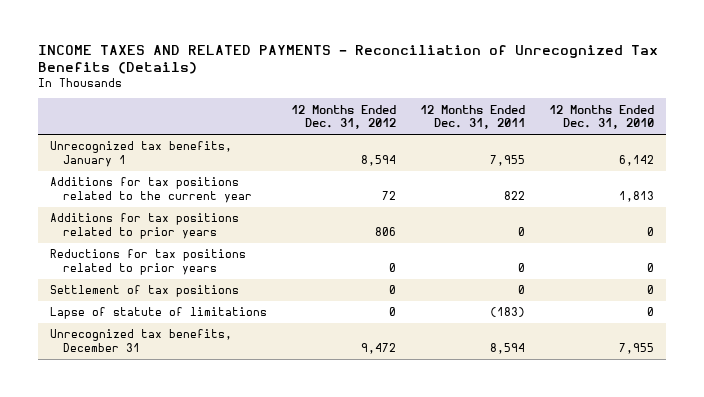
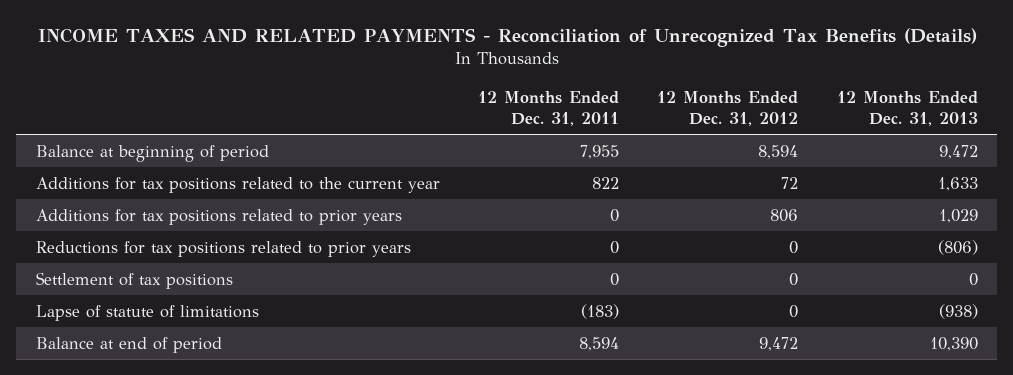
- | 12 Months Ended Dec. 31, 2012 | 12 Months Ended Dec. 31, 2011 | 12 Months Ended Dec. 31, 2010
+ | 12 Months Ended Dec. 31, 2011 | 12 Months Ended Dec. 31, 2012 | 12 Months Ended Dec. 31, 2013
- Unrecognized tax benefits, January 1 | 8,594 | 7,955 | 6,142
+ Balance at beginning of period | 7,955 | 8,594 | 9,472
- Unrecognized tax benefits, December 31 | 9,472 | 8,594 | 7,955
+ Balance at end of period | 8,594 | 9,472 | 10,390

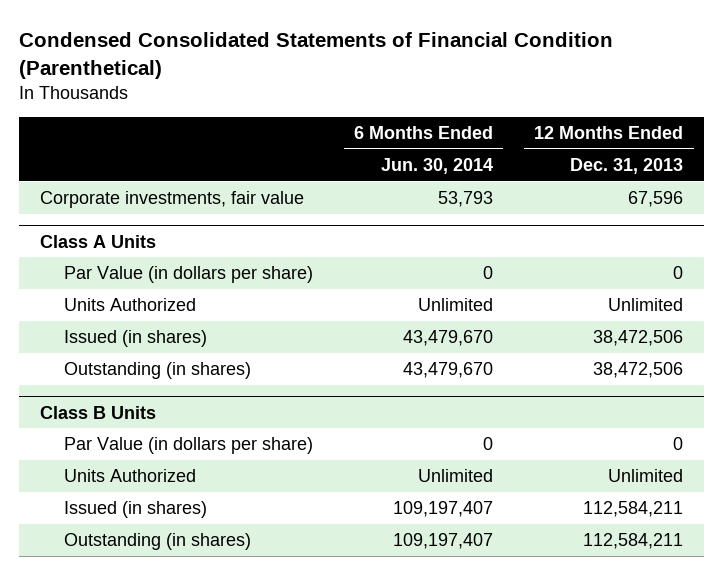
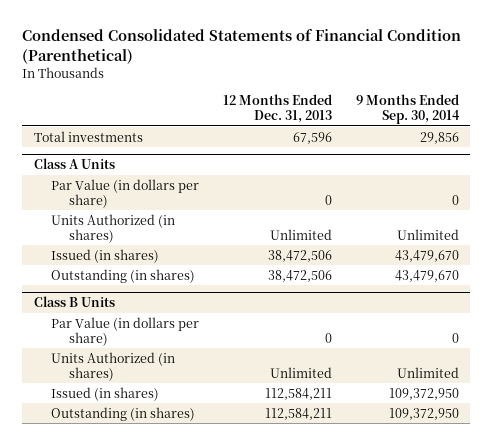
- | 6 Months Ended Jun. 30, 2014 | 12 Months Ended Dec. 31, 2013
+ | 12 Months Ended Dec. 31, 2013 | 9 Months Ended Sep. 30, 2014
- Corporate investments, fair value | 53,793 | 67,596
+ Total investments | 67,596 | 29,856
@ Class A Units
- Units Authorized | Unlimited | Unlimited
+ Units Authorized (in shares) | Unlimited | Unlimited
@ Class B Units
- Units Authorized | Unlimited | Unlimited
+ Units Authorized (in shares) | Unlimited | Unlimited

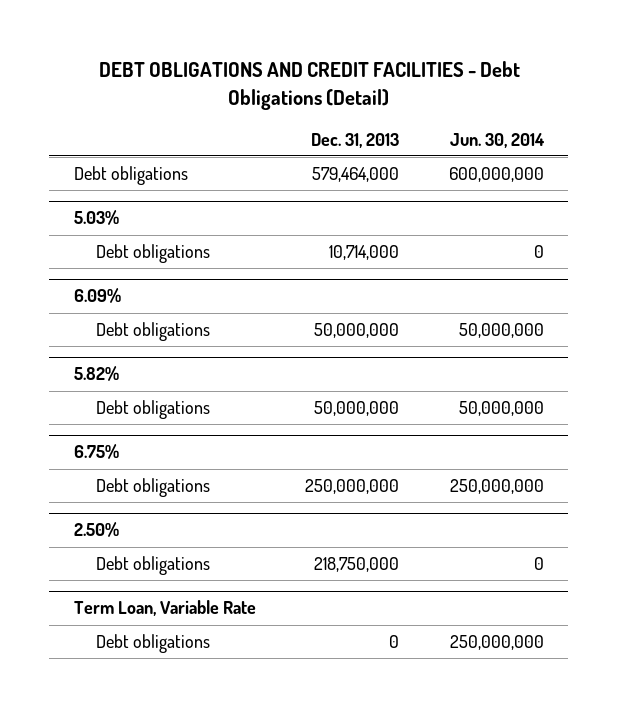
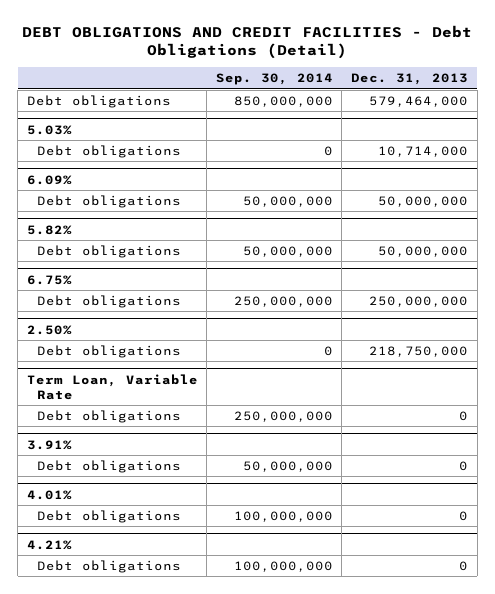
- | Dec. 31, 2013 | Jun. 30, 2014
+ | Sep. 30, 2014 | Dec. 31, 2013
+ 3.91%
+ Debt obligations | 50,000,000 | 0
+ 4.01%
+ Debt obligations | 100,000,000 | 0
+ 4.21%
+ Debt obligations | 100,000,000 | 0

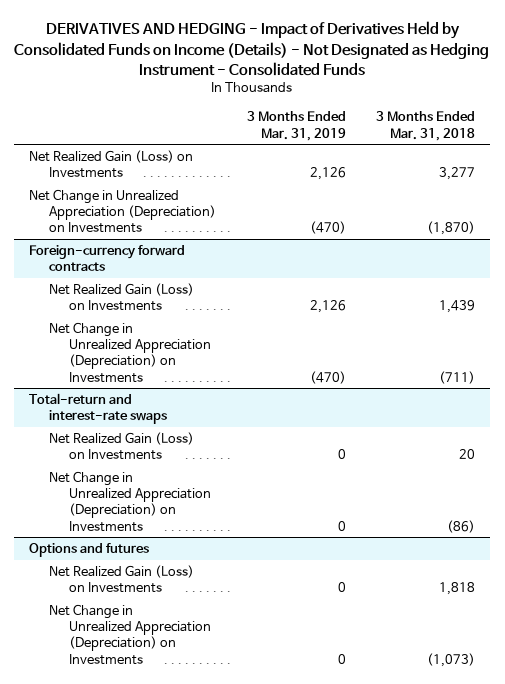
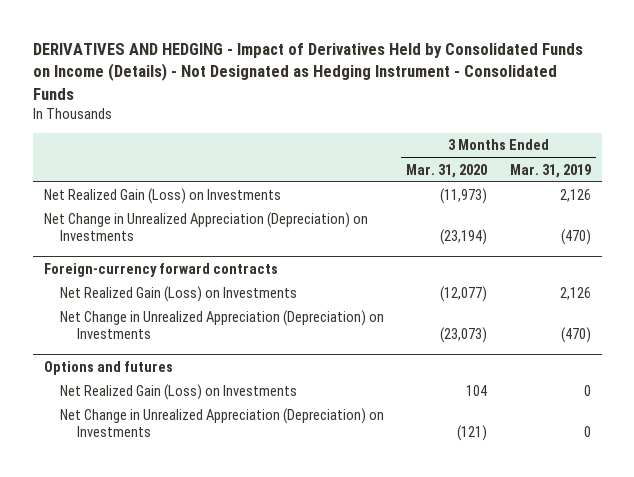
- | 3 Months Ended Mar. 31, 2019 | 3 Months Ended Mar. 31, 2018
+ | 3 Months Ended Mar. 31, 2020 | 3 Months Ended Mar. 31, 2019
- Total-return and interest-rate swaps
- Net Realized Gain (Loss) on Investments | 0 | 20
- Net Change in Unrealized Appreciation (Depreciation) on Investments | 0 | (86)

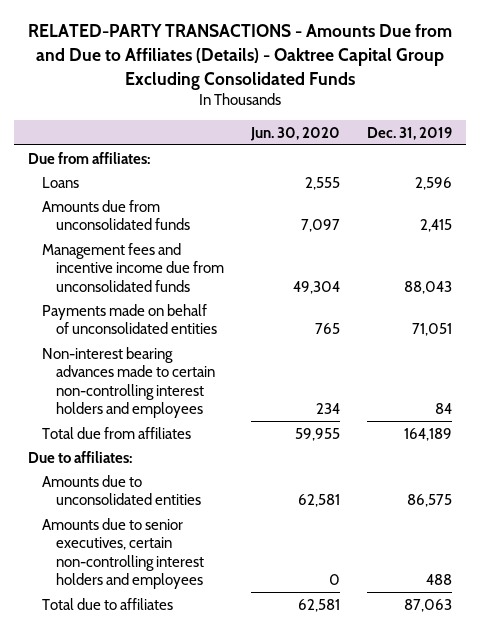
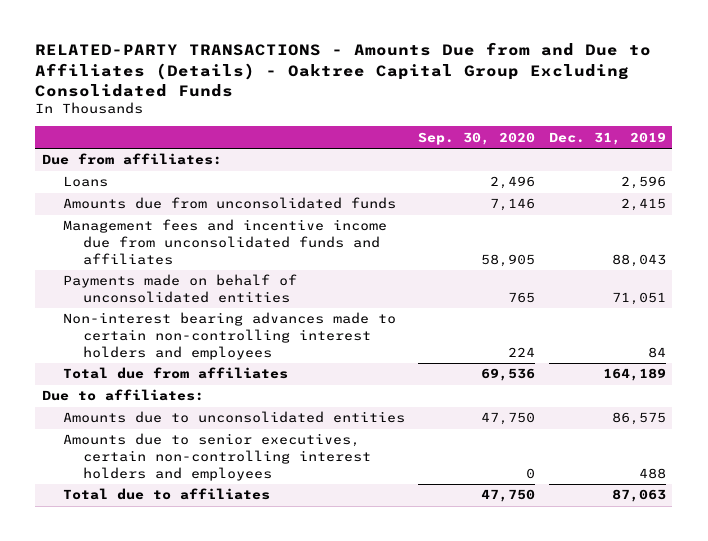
- | Jun. 30, 2020 | Dec. 31, 2019
+ | Sep. 30, 2020 | Dec. 31, 2019
- Management fees and incentive income due from unconsolidated funds | 49,304 | 88,043
+ Management fees and incentive income due from unconsolidated funds and affiliates | 58,905 | 88,043

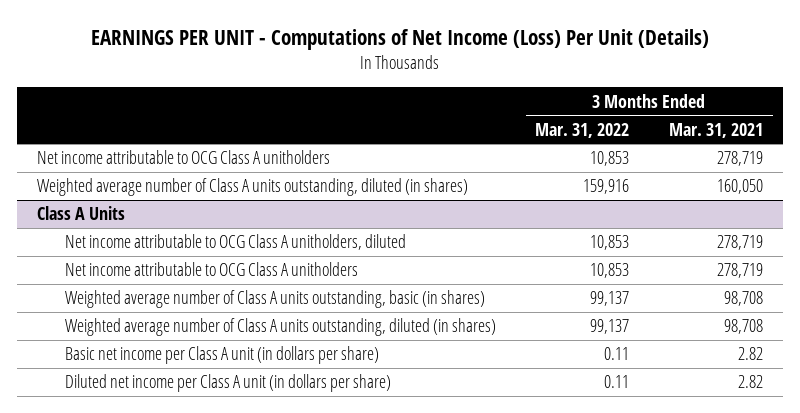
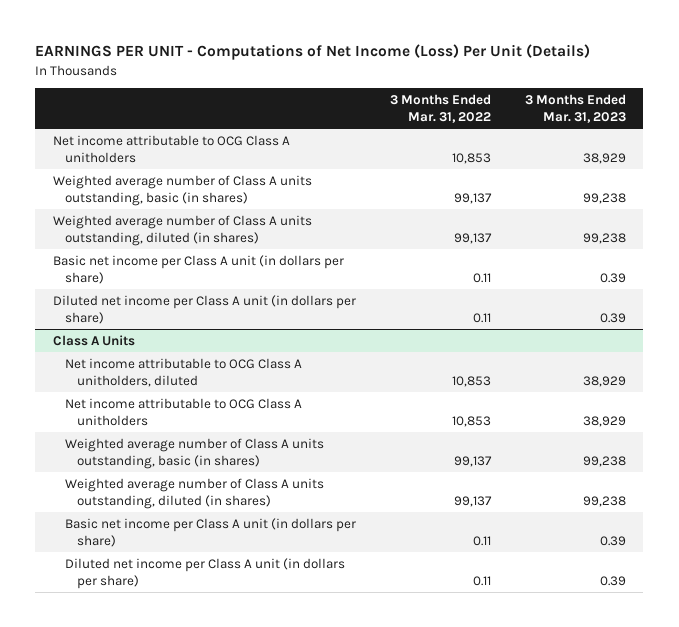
- | 3 Months Ended Mar. 31, 2022 | 3 Months Ended Mar. 31, 2021
+ | 3 Months Ended Mar. 31, 2022 | 3 Months Ended Mar. 31, 2023
- Weighted average number of Class A units outstanding, diluted (in shares) | 159,916 | 160,050
+ Weighted average number of Class A units outstanding, basic (in shares) | 99,137 | 99,238
+ Weighted average number of Class A units outstanding, diluted (in shares) | 99,137 | 99,238
+ Basic net income per Class A unit (in dollars per share) | 0.11 | 0.39
+ Diluted net income per Class A unit (in dollars per share) | 0.11 | 0.39

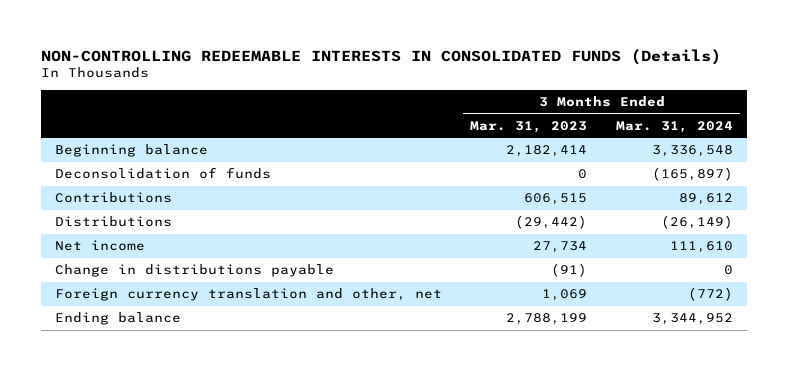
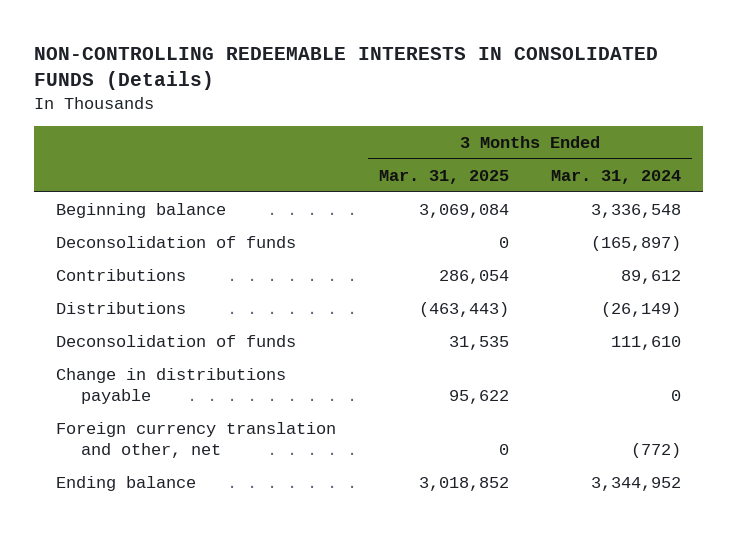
- | 3 Months Ended Mar. 31, 2023 | 3 Months Ended Mar. 31, 2024
+ | 3 Months Ended Mar. 31, 2025 | 3 Months Ended Mar. 31, 2024
- Net income | 27,734 | 111,610
+ Deconsolidation of funds | 31,535 | 111,610

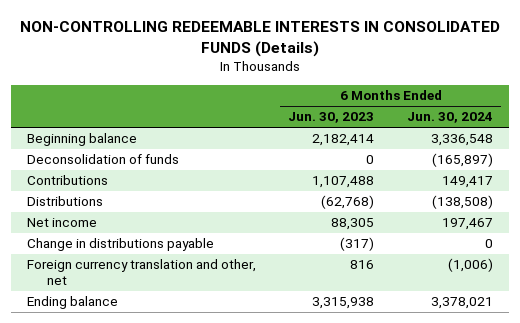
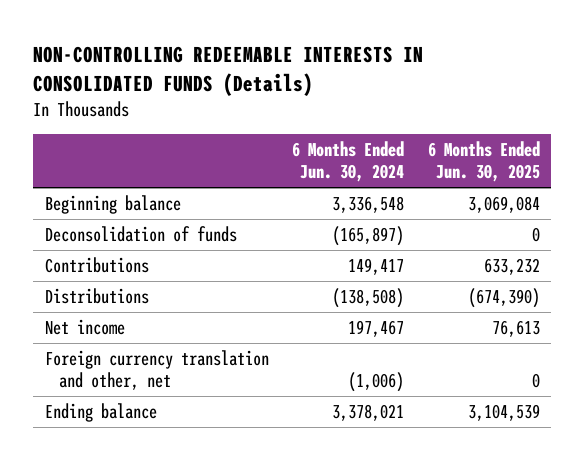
- | 6 Months Ended Jun. 30, 2023 | 6 Months Ended Jun. 30, 2024
+ | 6 Months Ended Jun. 30, 2024 | 6 Months Ended Jun. 30, 2025
- Change in distributions payable | (317) | 0

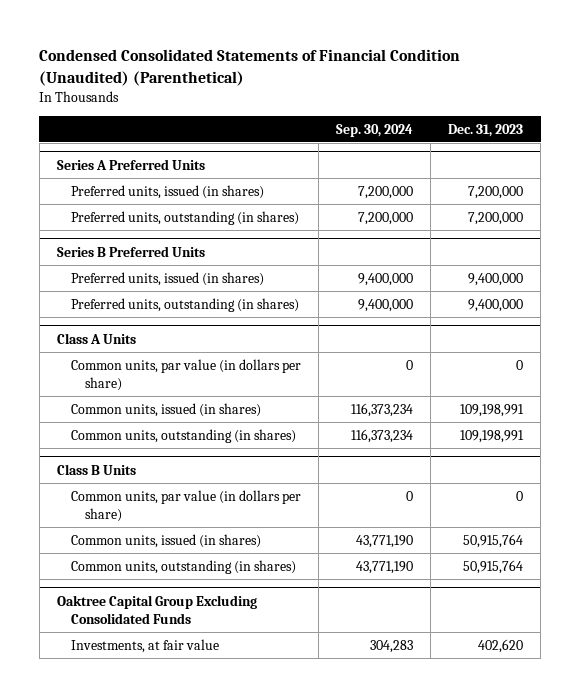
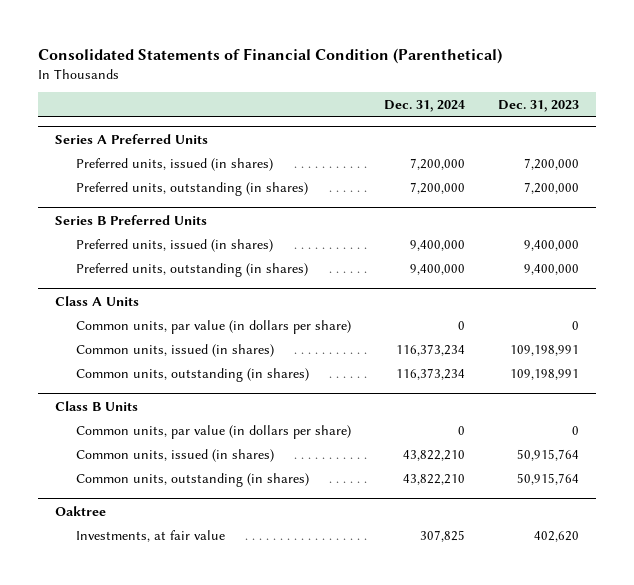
- Condensed Consolidated Statements of Financial Condition (Unaudited) (Parenthetical)
+ Consolidated Statements of Financial Condition (Parenthetical)
- | Sep. 30, 2024 | Dec. 31, 2023
+ | Dec. 31, 2024 | Dec. 31, 2023
- Oaktree Capital Group Excluding Consolidated Funds
+ Oaktree

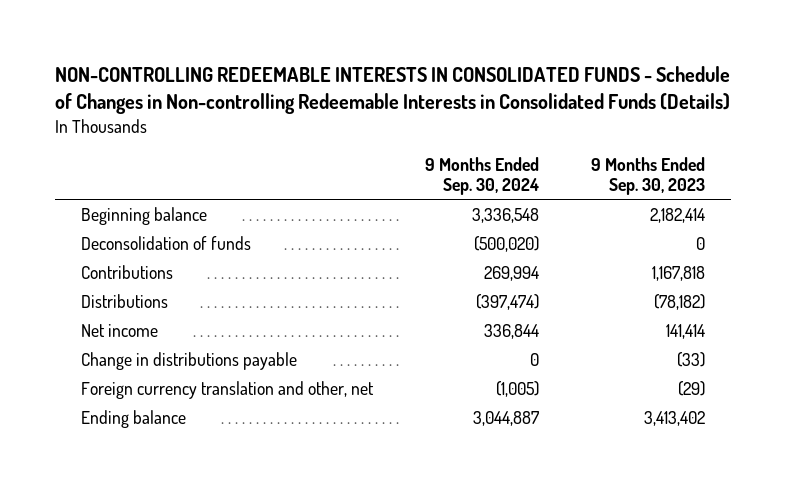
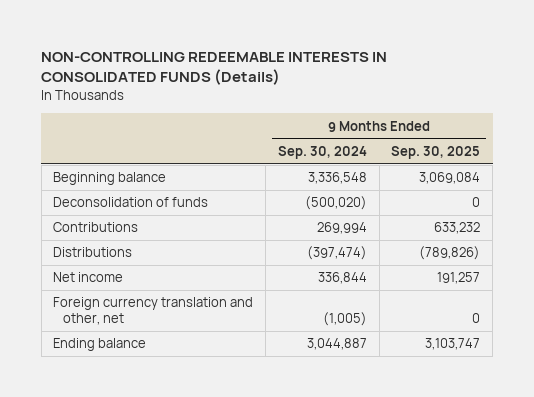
- NON-CONTROLLING REDEEMABLE INTERESTS IN CONSOLIDATED FUNDS - Schedule of Changes in Non-controlling Redeemable Interests in Consolidated Funds (Details)
+ NON-CONTROLLING REDEEMABLE INTERESTS IN CONSOLIDATED FUNDS (Details)
- | 9 Months Ended Sep. 30, 2024 | 9 Months Ended Sep. 30, 2023
+ | 9 Months Ended Sep. 30, 2024 | 9 Months Ended Sep. 30, 2025
- Change in distributions payable | 0 | (33)

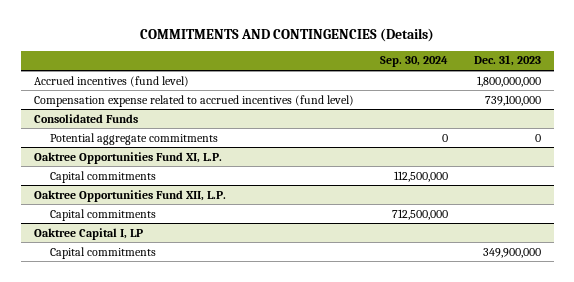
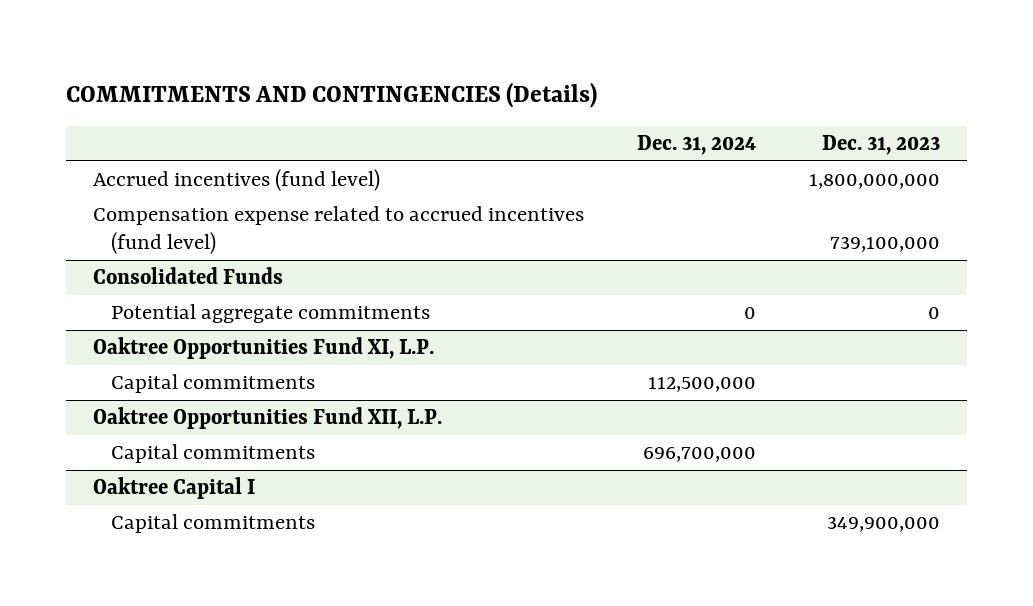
- | Sep. 30, 2024 | Dec. 31, 2023
+ | Dec. 31, 2024 | Dec. 31, 2023
- Oaktree Capital I, LP
+ Oaktree Capital I

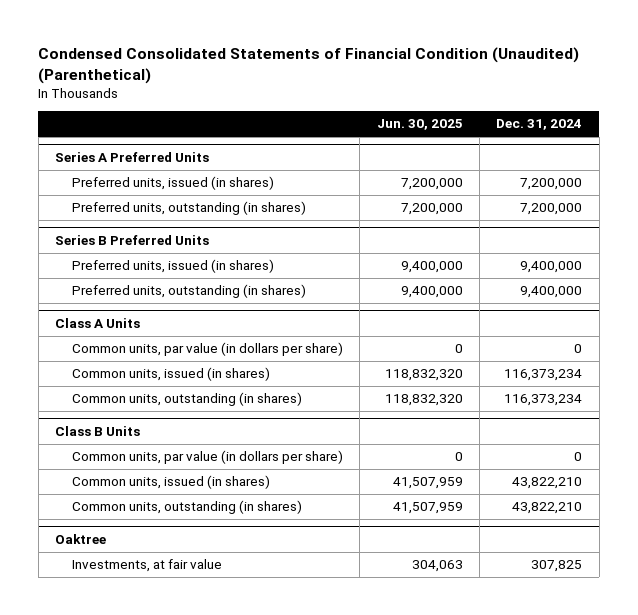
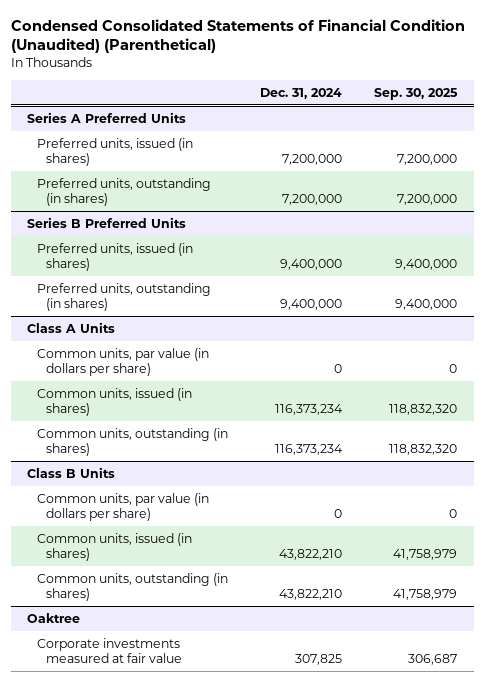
- | Jun. 30, 2025 | Dec. 31, 2024
+ | Dec. 31, 2024 | Sep. 30, 2025
@ Oaktree
- Investments, at fair value | 304,063 | 307,825
+ Corporate investments measured at fair value | 307,825 | 306,687

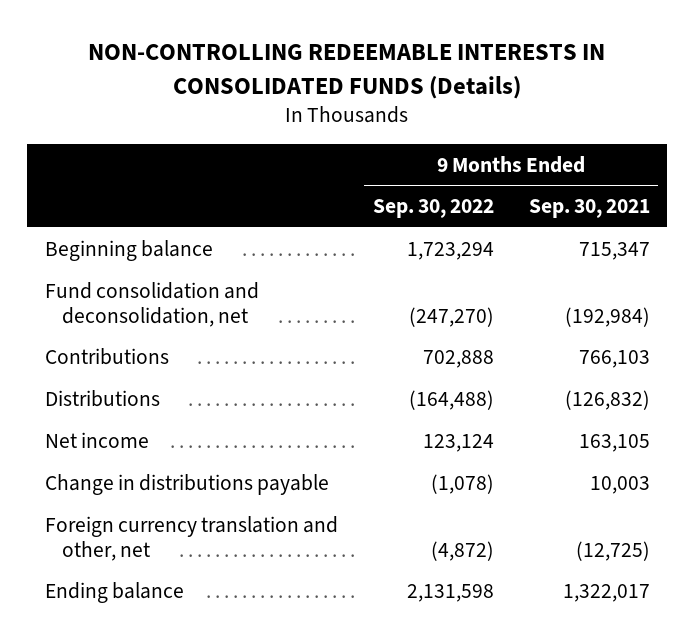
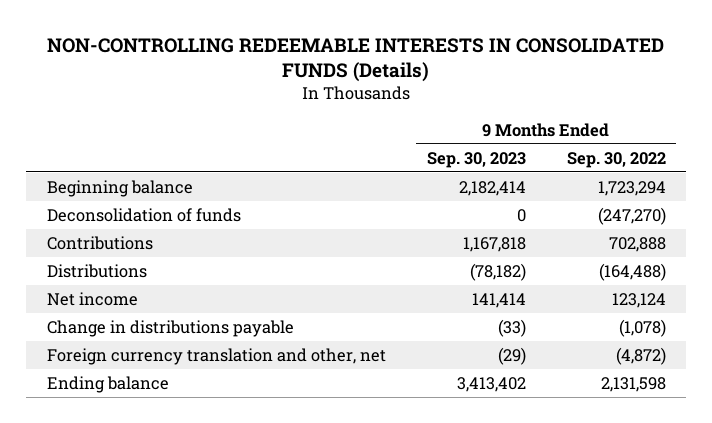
- | 9 Months Ended Sep. 30, 2022 | 9 Months Ended Sep. 30, 2021
+ | 9 Months Ended Sep. 30, 2023 | 9 Months Ended Sep. 30, 2022
- Fund consolidation and deconsolidation, net | (247,270) | (192,984)
+ Deconsolidation of funds | 0 | (247,270)

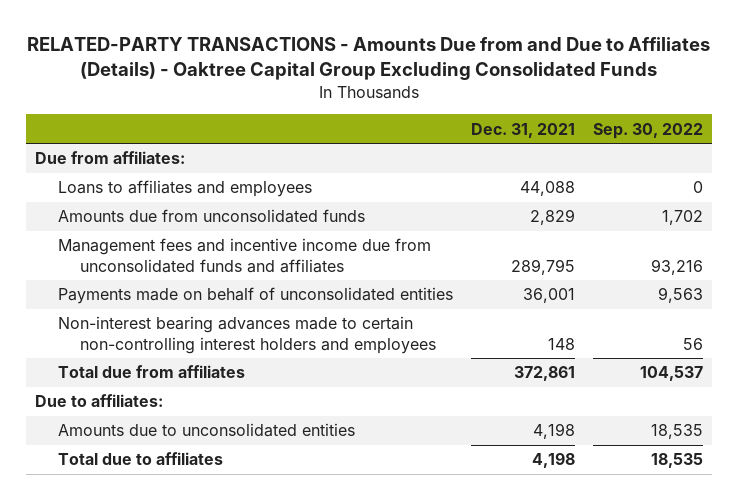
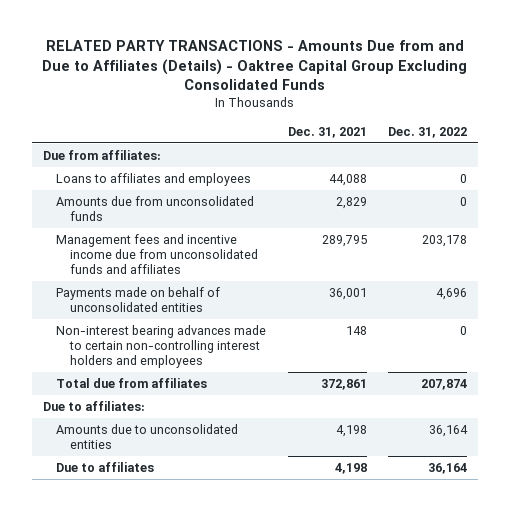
- RELATED-PARTY TRANSACTIONS - Amounts Due from and Due to Affiliates (Details) - Oaktree Capital Group Excluding Consolidated Funds
+ RELATED PARTY TRANSACTIONS - Amounts Due from and Due to Affiliates (Details) - Oaktree Capital Group Excluding Consolidated Funds
- | Dec. 31, 2021 | Sep. 30, 2022
+ | Dec. 31, 2021 | Dec. 31, 2022
- Total due to affiliates | 4,198 | 18,535
+ Due to affiliates | 4,198 | 36,164

